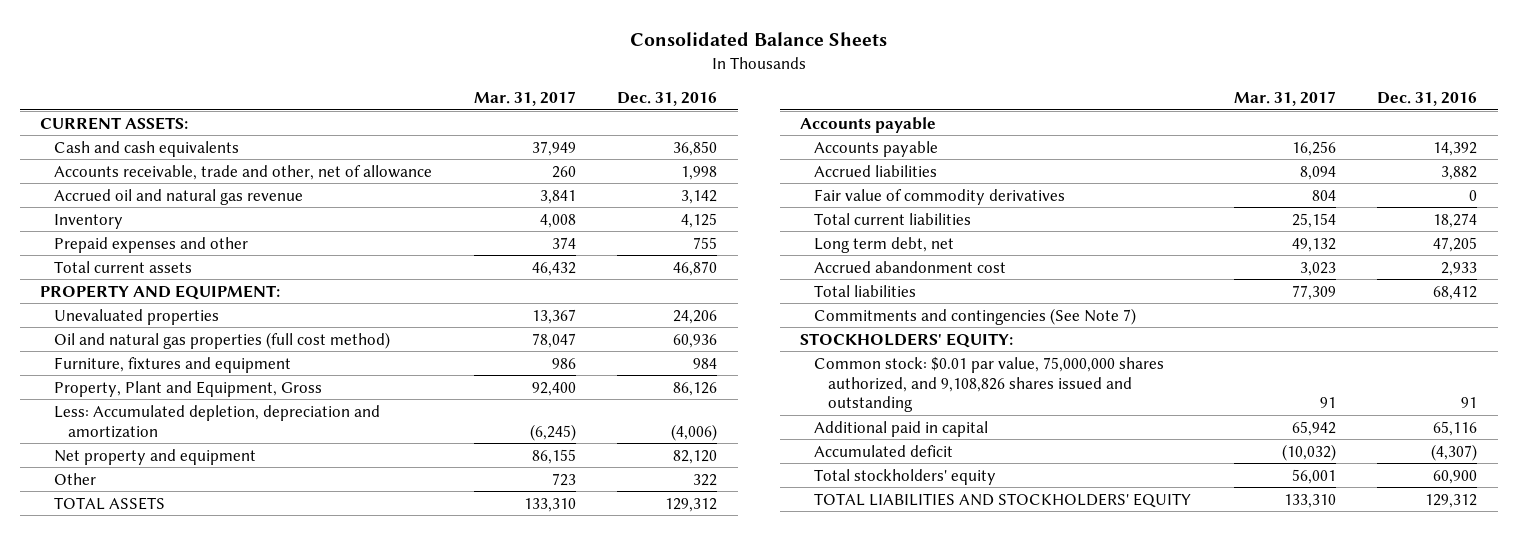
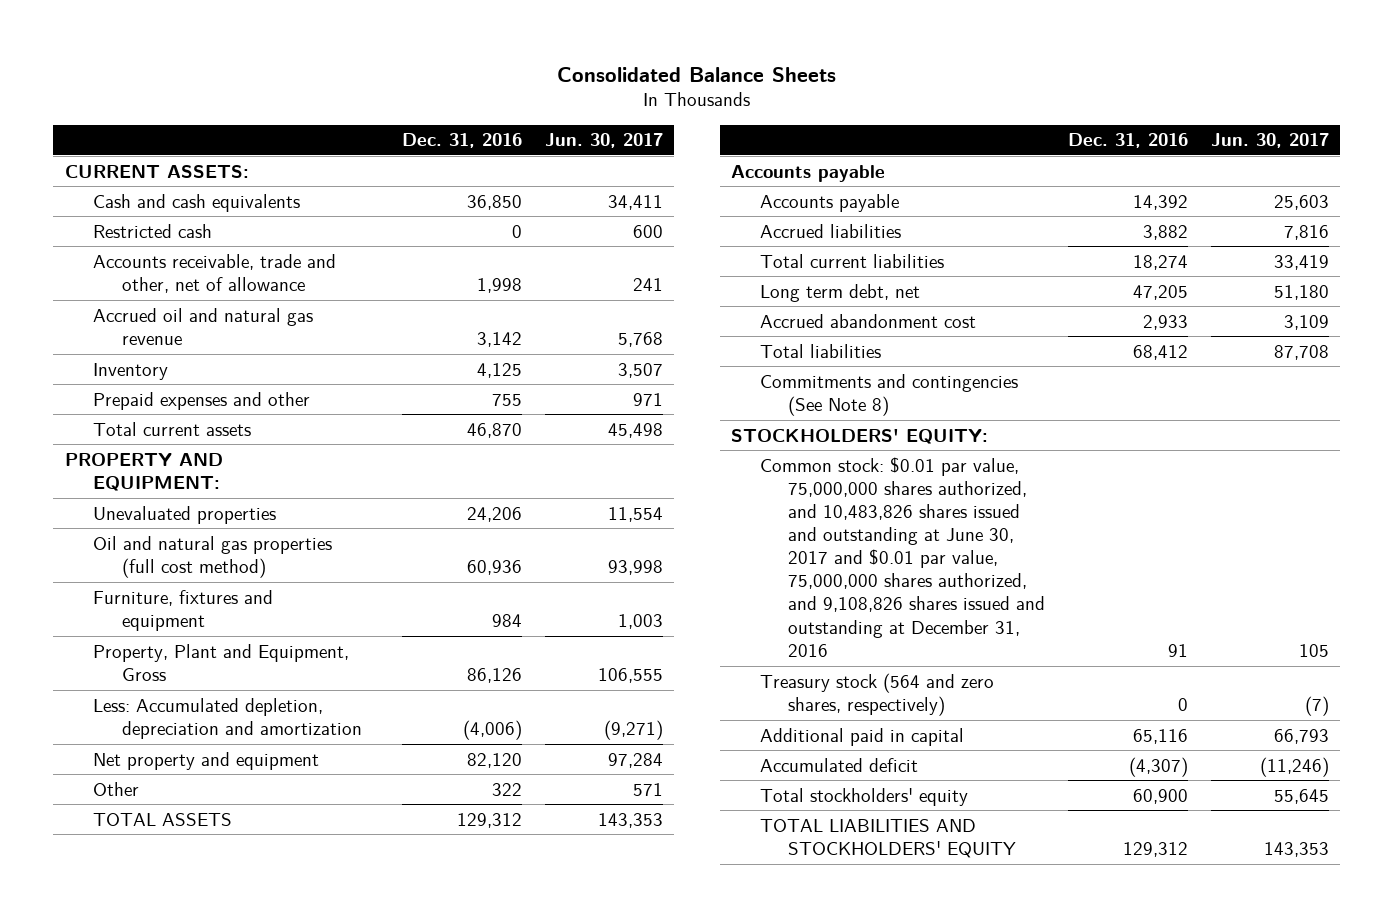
- | Mar. 31, 2017 | Dec. 31, 2016
+ | Dec. 31, 2016 | Jun. 30, 2017
+ Restricted cash | 0 | 600
- Fair value of commodity derivatives | 804 | 0
- Commitments and contingencies (See Note 7)
+ Commitments and contingencies (See Note 8)
- Common stock: $0.01 par value, 75,000,000 shares authorized, and 9,108,826 shares issued and outstanding | 91 | 91
+ Common stock: $0.01 par value, 75,000,000 shares authorized, and 10,483,826 shares issued and outstanding at June 30, 2017 and $0.01 par value, 75,000,000 shares authorized, and 9,108,826 shares issued and outstanding at December 31, 2016 | 91 | 105
+ Treasury stock (564 and zero shares, respectively) | 0 | (7)

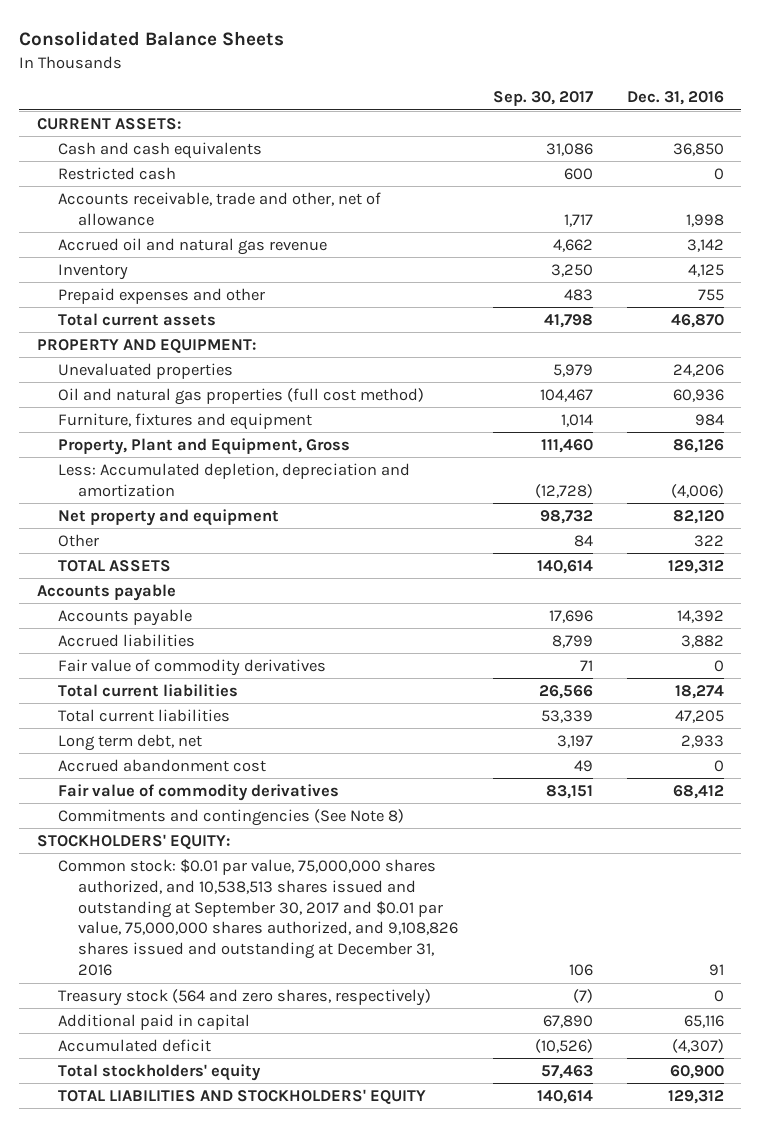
- | Dec. 31, 2016 | Jun. 30, 2017
+ | Sep. 30, 2017 | Dec. 31, 2016
+ Fair value of commodity derivatives | 71 | 0
- Long term debt, net | 47,205 | 51,180
- Accrued abandonment cost | 2,933 | 3,109
- Total liabilities | 68,412 | 87,708
+ Total current liabilities | 53,339 | 47,205
+ Long term debt, net | 3,197 | 2,933
+ Accrued abandonment cost | 49 | 0
+ Fair value of commodity derivatives | 83,151 | 68,412
- Common stock: $0.01 par value, 75,000,000 shares authorized, and 10,483,826 shares issued and outstanding at June 30, 2017 and $0.01 par value, 75,000,000 shares authorized, and 9,108,826 shares issued and outstanding at December 31, 2016 | 91 | 105
+ Common stock: $0.01 par value, 75,000,000 shares authorized, and 10,538,513 shares issued and outstanding at September 30, 2017 and $0.01 par value, 75,000,000 shares authorized, and 9,108,826 shares issued and outstanding at December 31, 2016 | 106 | 91

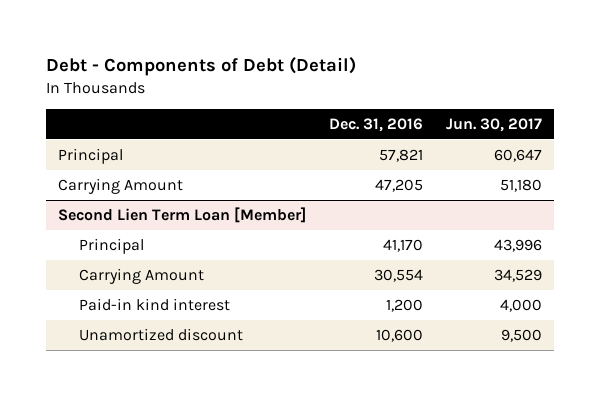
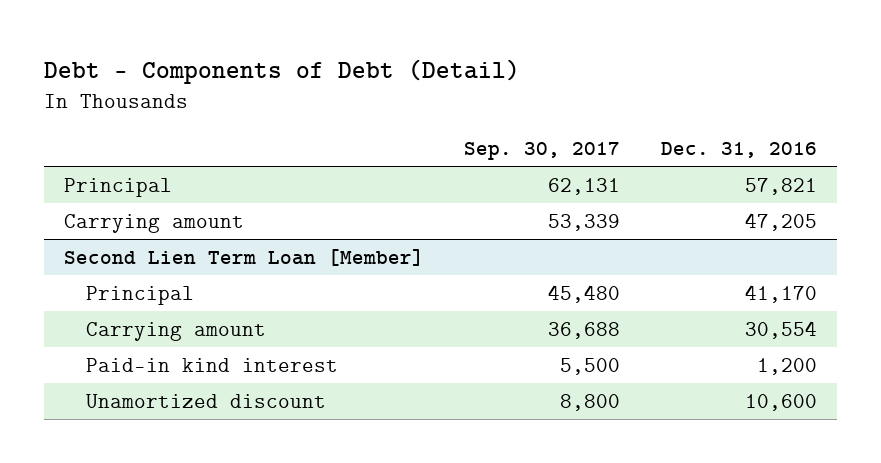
- | Dec. 31, 2016 | Jun. 30, 2017
+ | Sep. 30, 2017 | Dec. 31, 2016
- Carrying Amount | 47,205 | 51,180
+ Carrying amount | 53,339 | 47,205
@ Second Lien Term Loan [Member]
- Carrying Amount | 30,554 | 34,529
+ Carrying amount | 36,688 | 30,554

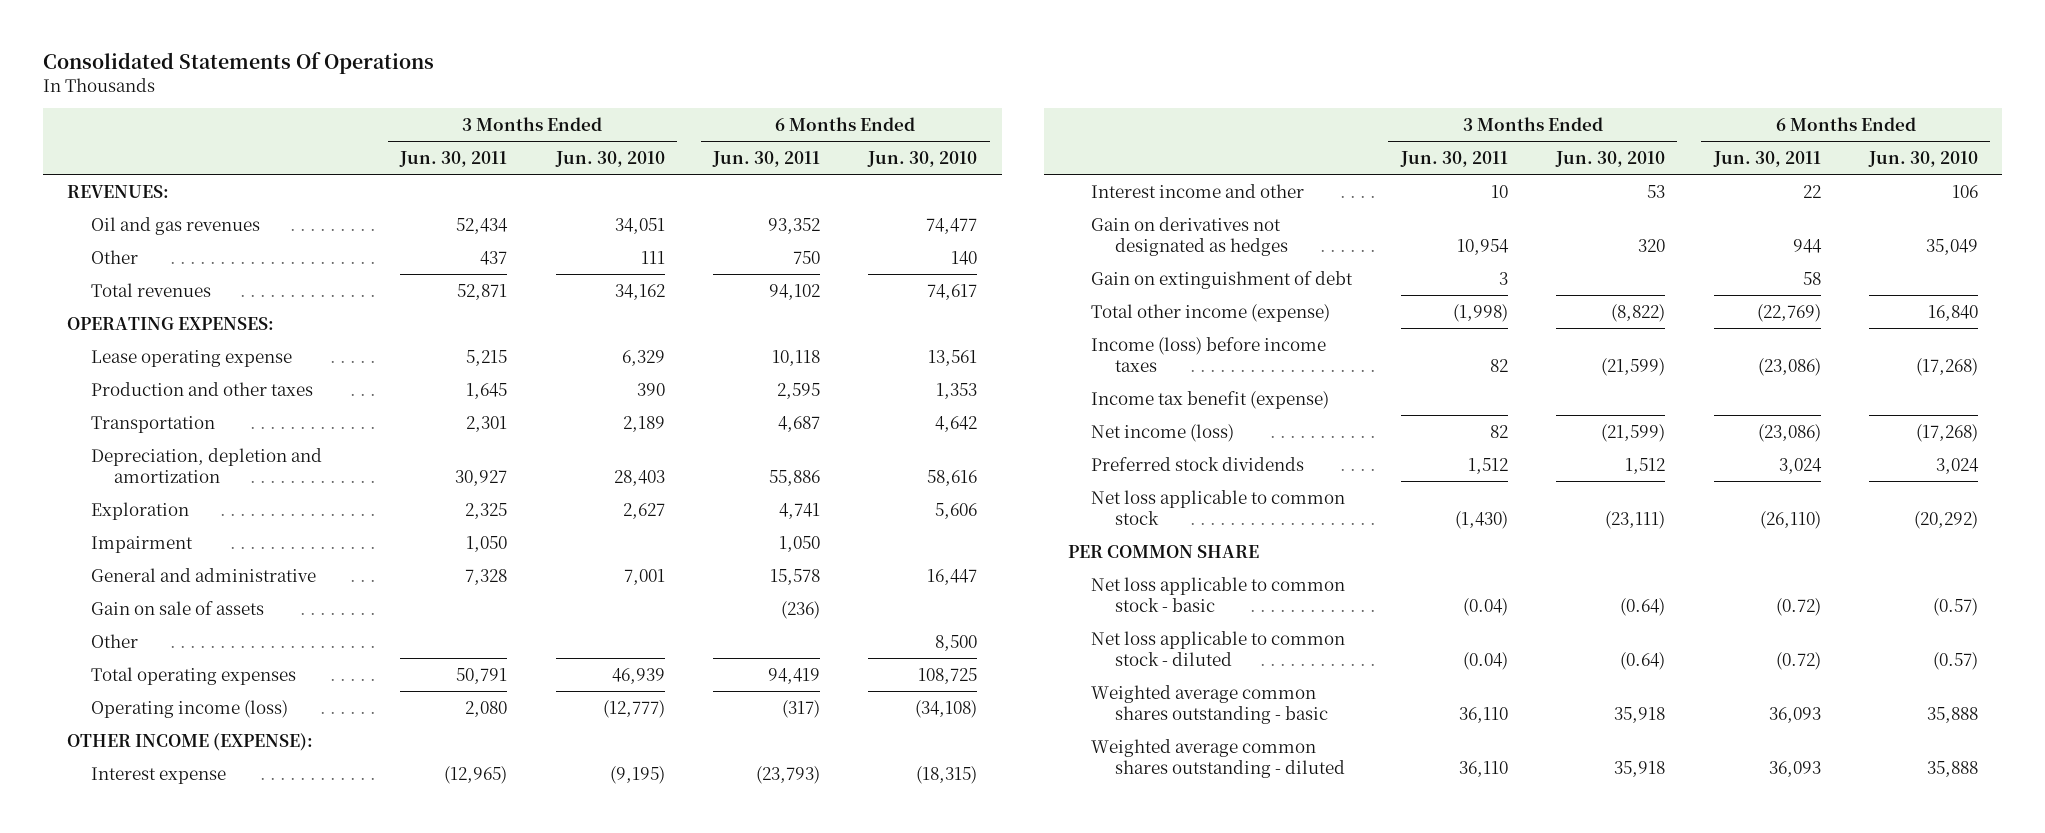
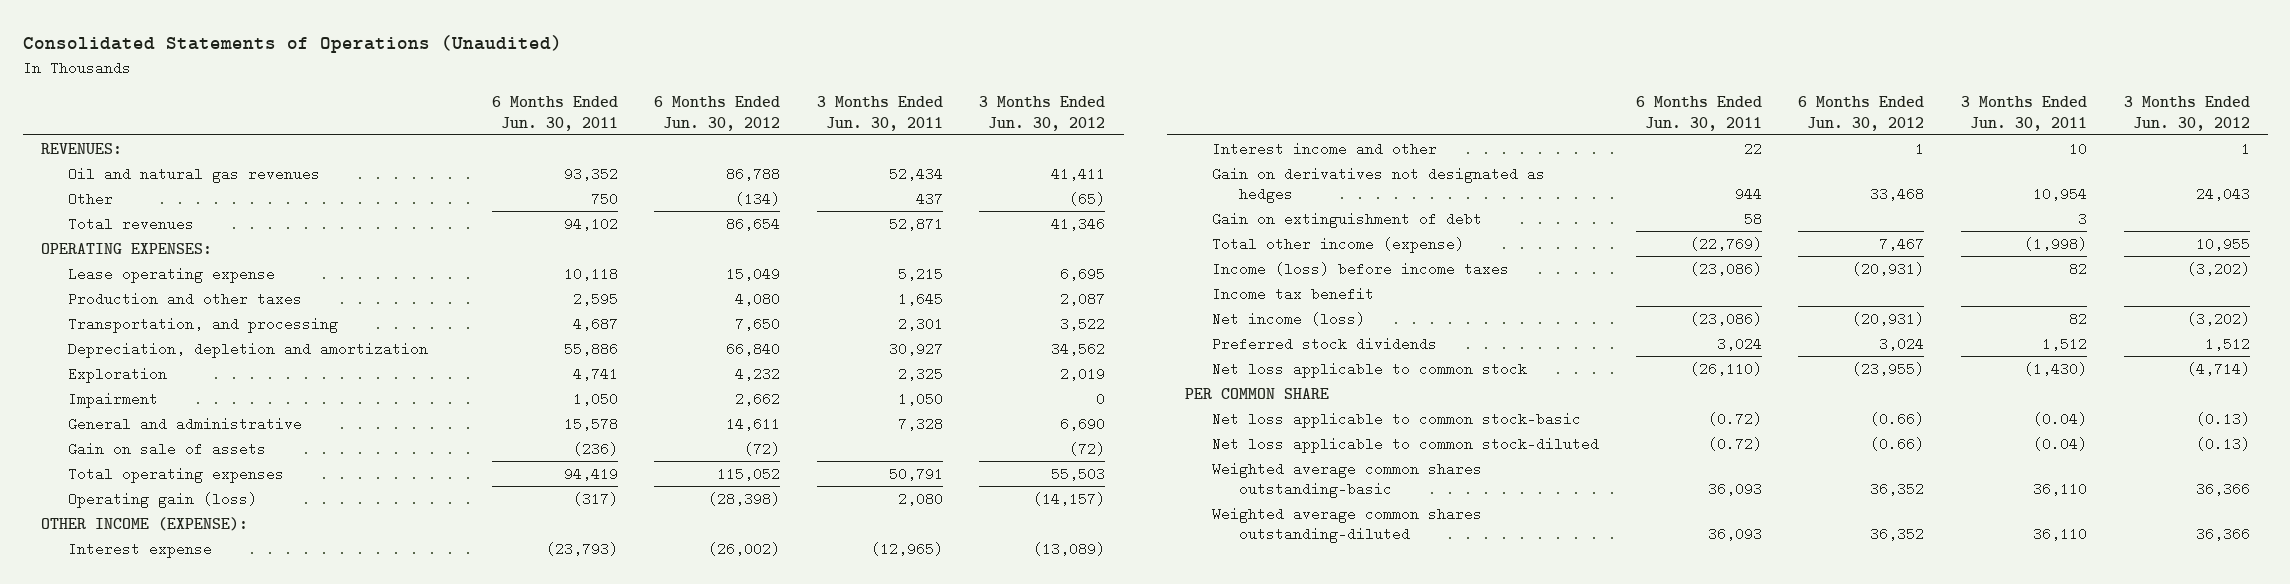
- Consolidated Statements Of Operations
+ Consolidated Statements of Operations (Unaudited)
- | 3 Months Ended Jun. 30, 2011 | 3 Months Ended Jun. 30, 2010 | 6 Months Ended Jun. 30, 2011 | 6 Months Ended Jun. 30, 2010
+ | 6 Months Ended Jun. 30, 2011 | 6 Months Ended Jun. 30, 2012 | 3 Months Ended Jun. 30, 2011 | 3 Months Ended Jun. 30, 2012
- Oil and gas revenues | 52,434 | 34,051 | 93,352 | 74,477
+ Oil and natural gas revenues | 93,352 | 86,788 | 52,434 | 41,411
- Transportation | 2,301 | 2,189 | 4,687 | 4,642
+ Transportation, and processing | 4,687 | 7,650 | 2,301 | 3,522
- Other | | | | 8,500
- Operating income (loss) | 2,080 | (12,777) | (317) | (34,108)
+ Operating gain (loss) | (317) | (28,398) | 2,080 | (14,157)
- Income tax benefit (expense)
+ Income tax benefit
- Net loss applicable to common stock - basic | (0.04) | (0.64) | (0.72) | (0.57)
- Net loss applicable to common stock - diluted | (0.04) | (0.64) | (0.72) | (0.57)
- Weighted average common shares outstanding - basic | 36,110 | 35,918 | 36,093 | 35,888
- Weighted average common shares outstanding - diluted | 36,110 | 35,918 | 36,093 | 35,888
+ Net loss applicable to common stock-basic | (0.72) | (0.66) | (0.04) | (0.13)
+ Net loss applicable to common stock-diluted | (0.72) | (0.66) | (0.04) | (0.13)
+ Weighted average common shares outstanding-basic | 36,093 | 36,352 | 36,110 | 36,366
+ Weighted average common shares outstanding-diluted | 36,093 | 36,352 | 36,110 | 36,366

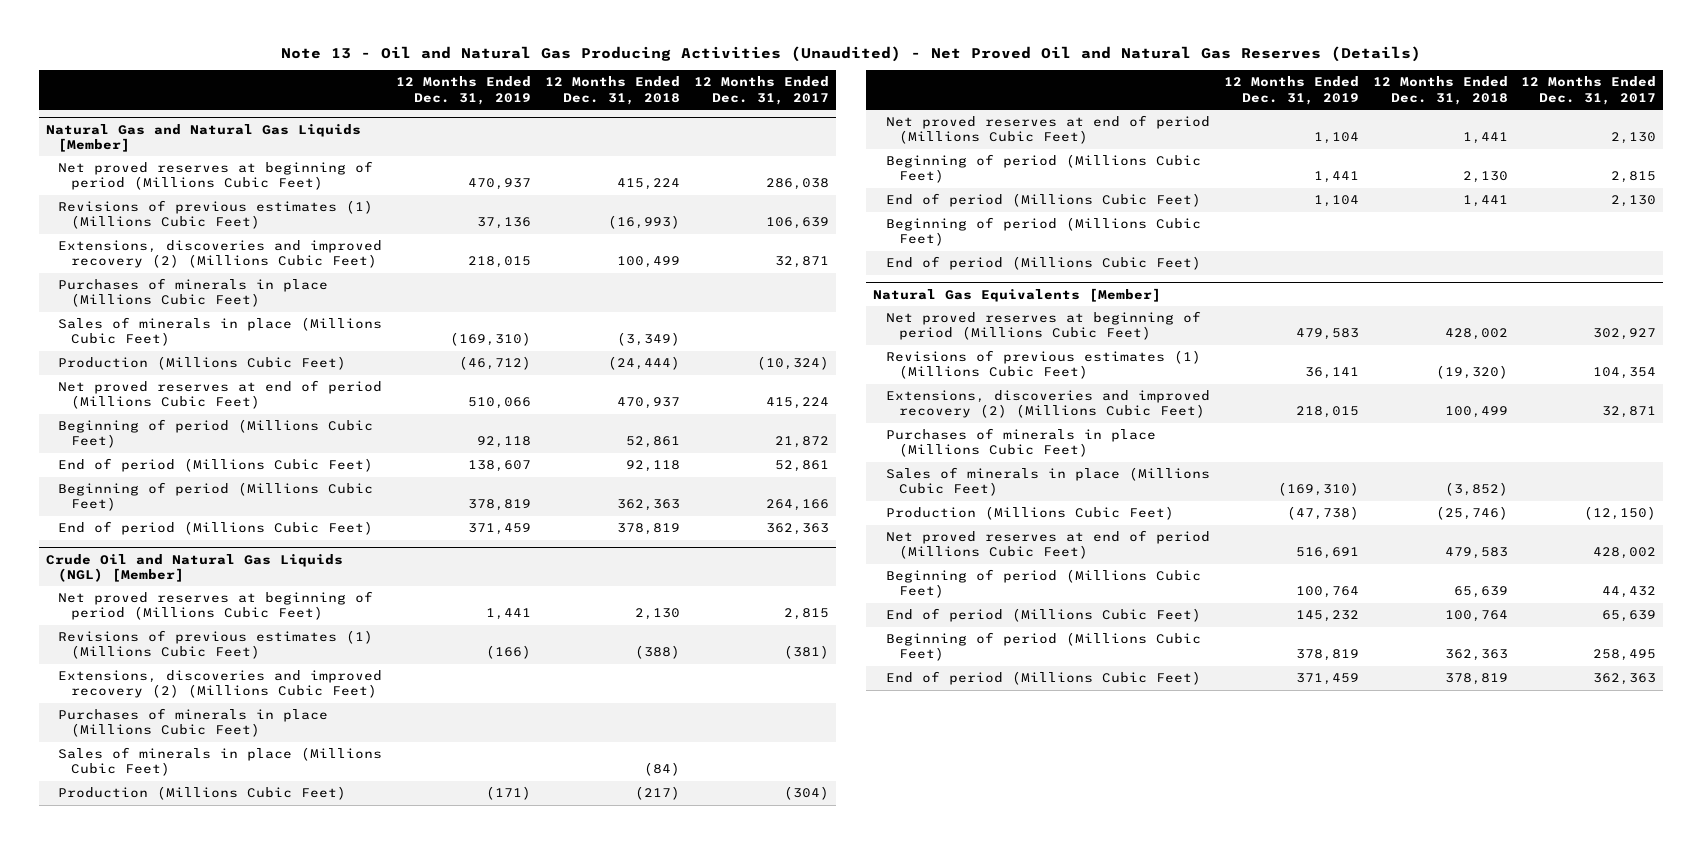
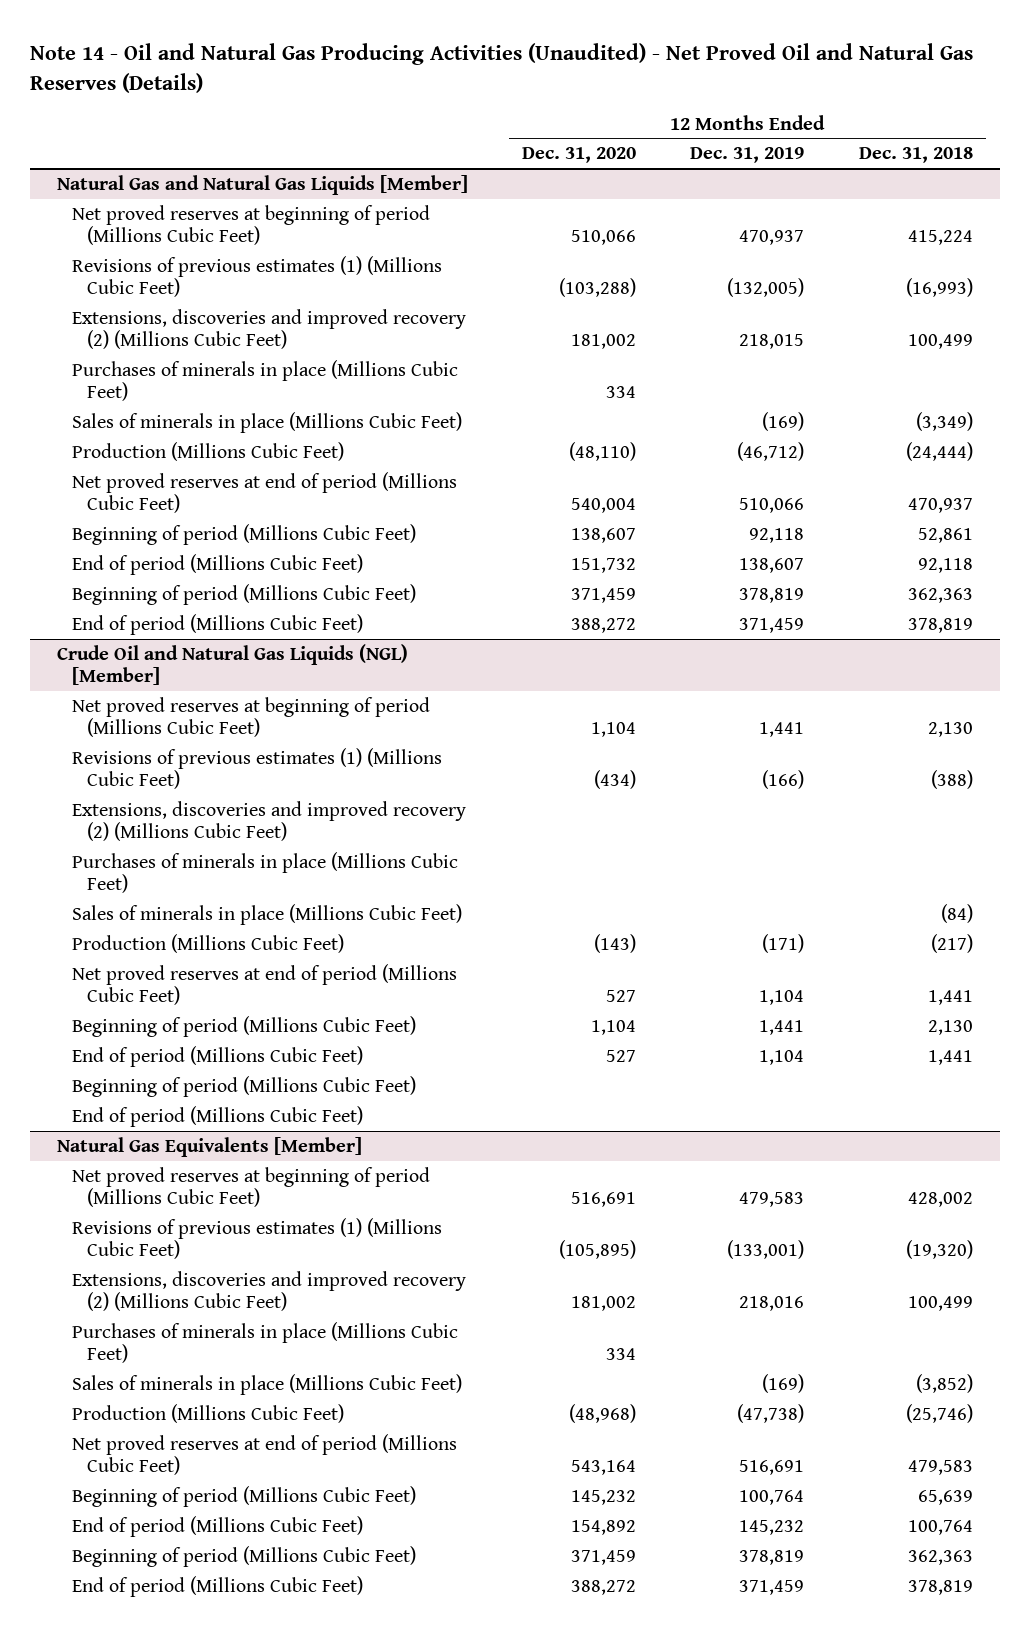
- Note 13 - Oil and Natural Gas Producing Activities (Unaudited) - Net Proved Oil and Natural Gas Reserves (Details)
+ Note 14 - Oil and Natural Gas Producing Activities (Unaudited) - Net Proved Oil and Natural Gas Reserves (Details)
- | 12 Months Ended Dec. 31, 2019 | 12 Months Ended Dec. 31, 2018 | 12 Months Ended Dec. 31, 2017
+ | 12 Months Ended Dec. 31, 2020 | 12 Months Ended Dec. 31, 2019 | 12 Months Ended Dec. 31, 2018
@ Natural Gas and Natural Gas Liquids [Member]
- Revisions of previous estimates (1) (Millions Cubic Feet) | 37,136 | (16,993) | 106,639
+ Revisions of previous estimates (1) (Millions Cubic Feet) | (103,288) | (132,005) | (16,993)
- Sales of minerals in place (Millions Cubic Feet) | (169,310) | (3,349) |
+ Sales of minerals in place (Millions Cubic Feet) | | (169) | (3,349)
@ Natural Gas Equivalents [Member]
- Revisions of previous estimates (1) (Millions Cubic Feet) | 36,141 | (19,320) | 104,354
- Extensions, discoveries and improved recovery (2) (Millions Cubic Feet) | 218,015 | 100,499 | 32,871
+ Revisions of previous estimates (1) (Millions Cubic Feet) | (105,895) | (133,001) | (19,320)
+ Extensions, discoveries and improved recovery (2) (Millions Cubic Feet) | 181,002 | 218,016 | 100,499
- Sales of minerals in place (Millions Cubic Feet) | (169,310) | (3,852) |
+ Sales of minerals in place (Millions Cubic Feet) | | (169) | (3,852)

